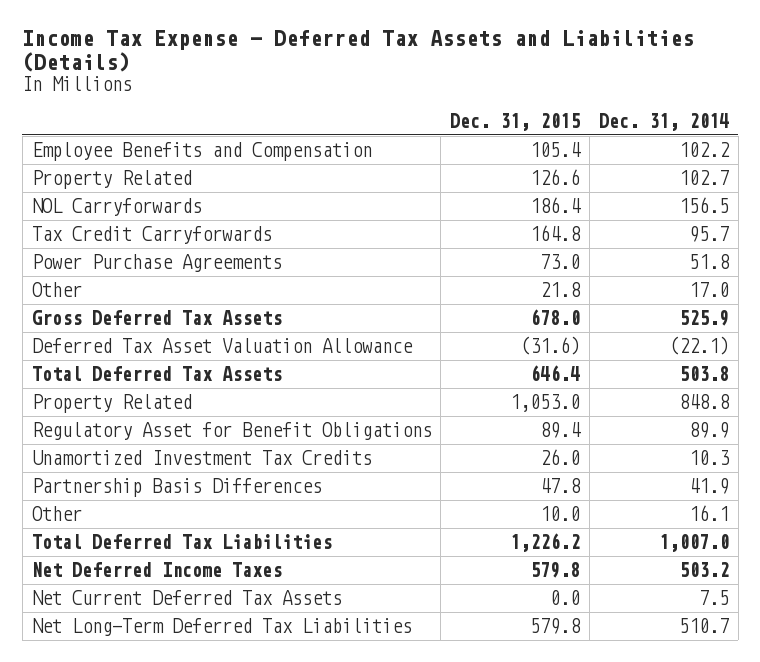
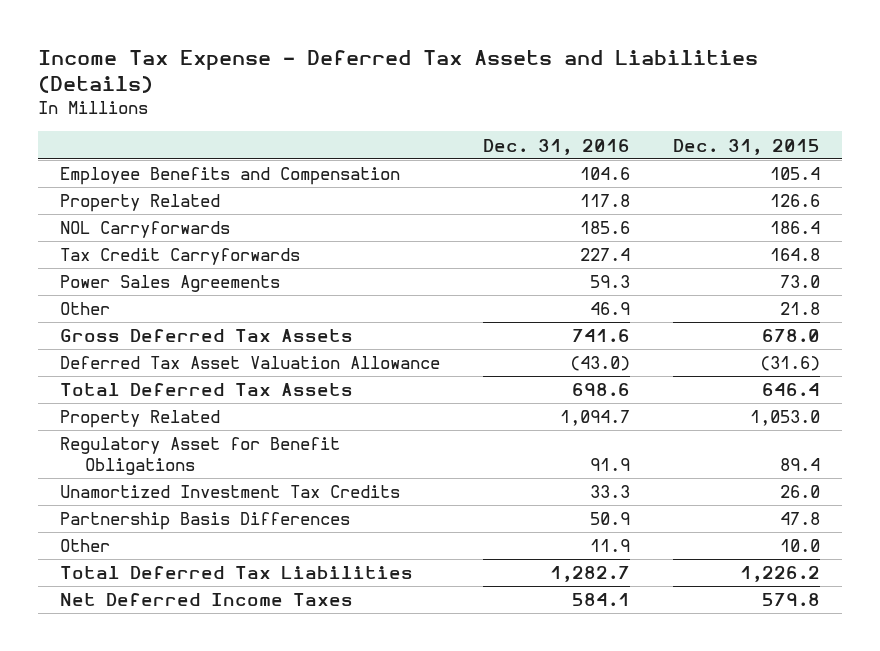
- | Dec. 31, 2015 | Dec. 31, 2014
+ | Dec. 31, 2016 | Dec. 31, 2015
- Power Purchase Agreements | 73.0 | 51.8
+ Power Sales Agreements | 59.3 | 73.0
- Net Current Deferred Tax Assets | 0.0 | 7.5
- Net Long-Term Deferred Tax Liabilities | 579.8 | 510.7

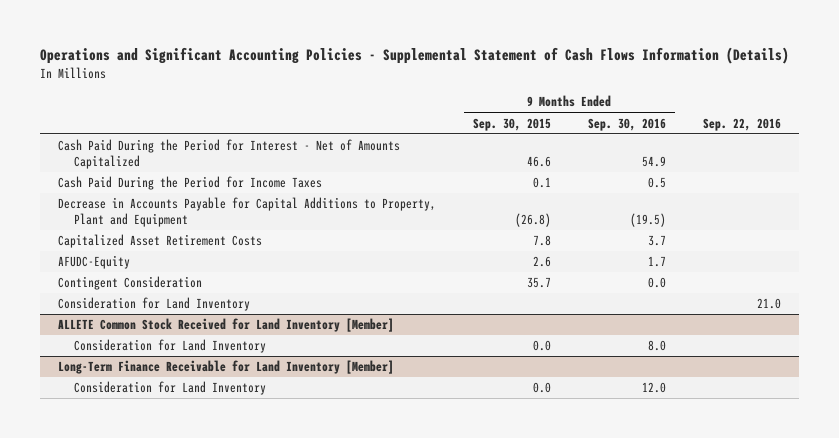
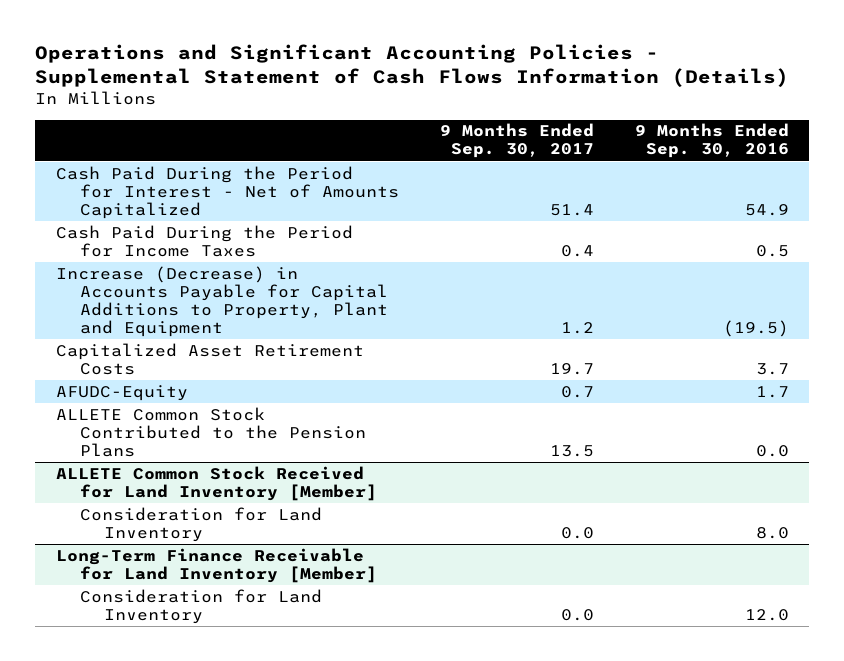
- | 9 Months Ended Sep. 30, 2015 | 9 Months Ended Sep. 30, 2016 | Sep. 22, 2016
+ | 9 Months Ended Sep. 30, 2017 | 9 Months Ended Sep. 30, 2016
- Decrease in Accounts Payable for Capital Additions to Property, Plant and Equipment | (26.8) | (19.5) |
+ Increase (Decrease) in Accounts Payable for Capital Additions to Property, Plant and Equipment | 1.2 | (19.5)
- Contingent Consideration | 35.7 | 0.0 |
- Consideration for Land Inventory | | | 21.0
+ ALLETE Common Stock Contributed to the Pension Plans | 13.5 | 0.0

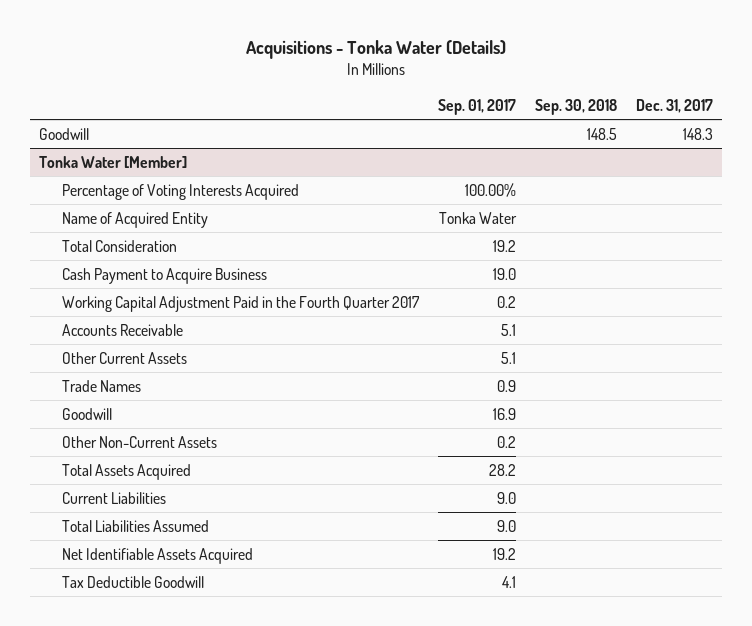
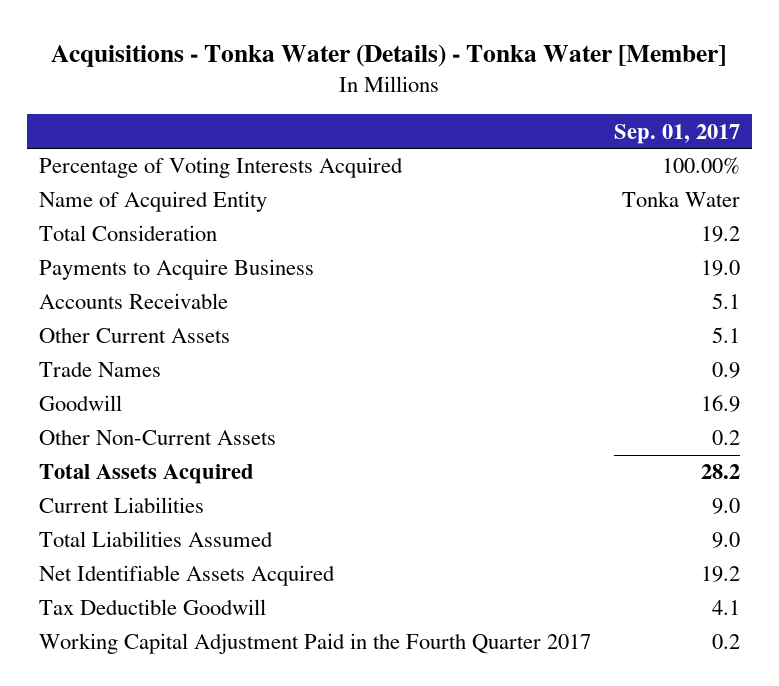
- Acquisitions - Tonka Water (Details)
+ Acquisitions - Tonka Water (Details) - Tonka Water [Member]
- | Sep. 01, 2017 | Sep. 30, 2018 | Dec. 31, 2017
+ | Sep. 01, 2017
- Goodwill | | 148.5 | 148.3
- Tonka Water [Member]
- Cash Payment to Acquire Business | 19.0 | |
- Working Capital Adjustment Paid in the Fourth Quarter 2017 | 0.2 | |
+ Payments to Acquire Business | 19.0
+ Working Capital Adjustment Paid in the Fourth Quarter 2017 | 0.2

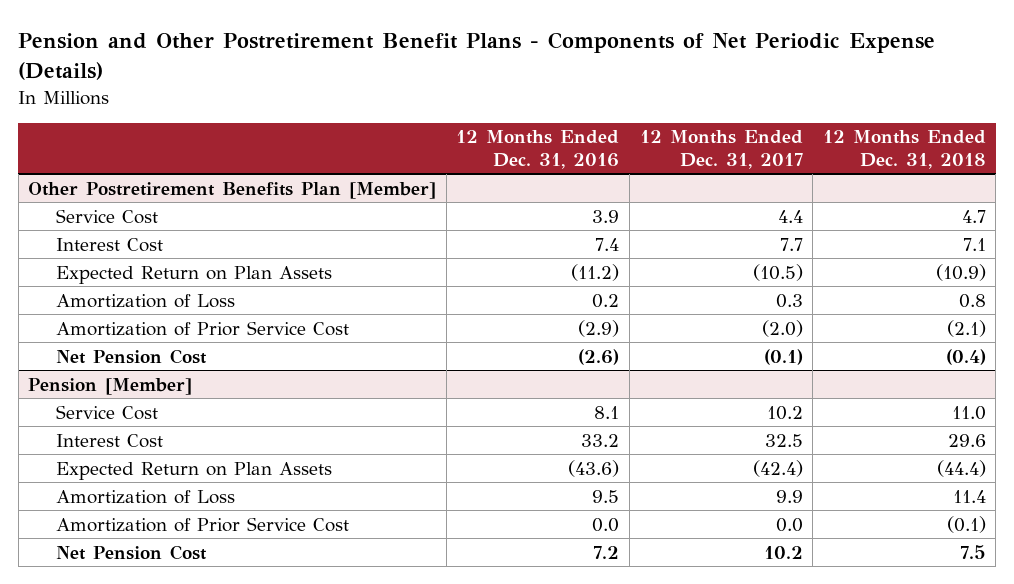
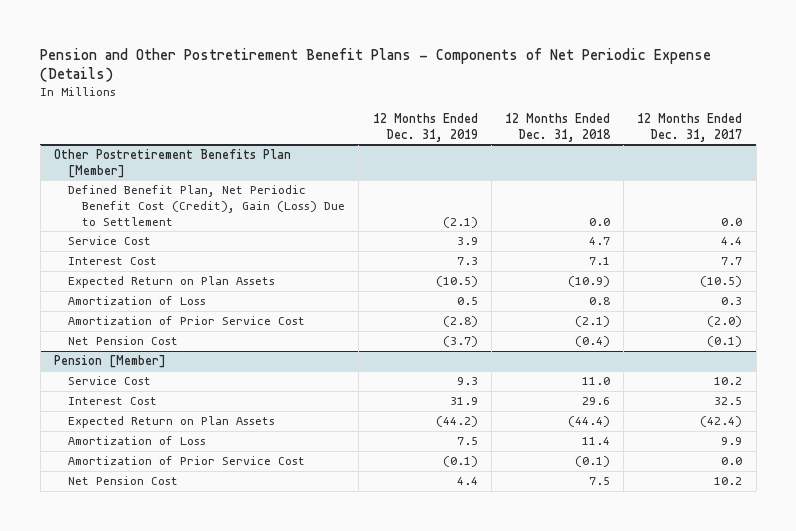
- | 12 Months Ended Dec. 31, 2016 | 12 Months Ended Dec. 31, 2017 | 12 Months Ended Dec. 31, 2018
+ | 12 Months Ended Dec. 31, 2019 | 12 Months Ended Dec. 31, 2018 | 12 Months Ended Dec. 31, 2017
@ Other Postretirement Benefits Plan [Member]
+ Defined Benefit Plan, Net Periodic Benefit Cost (Credit), Gain (Loss) Due to Settlement | (2.1) | 0.0 | 0.0

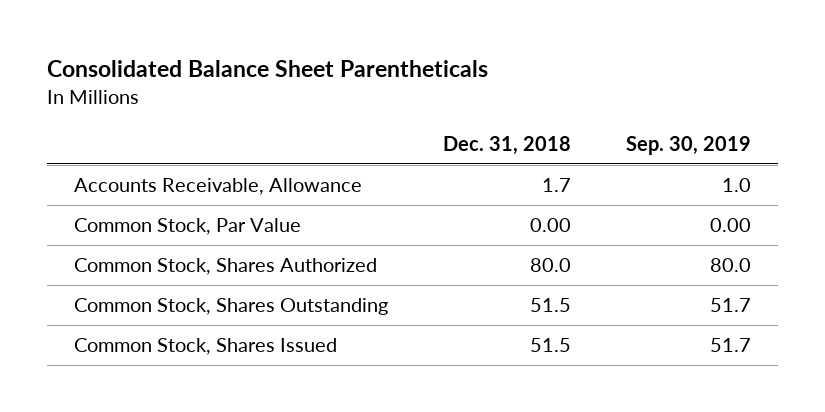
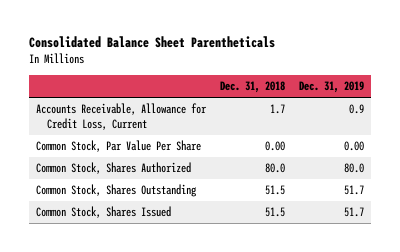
- | Dec. 31, 2018 | Sep. 30, 2019
+ | Dec. 31, 2018 | Dec. 31, 2019
- Accounts Receivable, Allowance | 1.7 | 1.0
- Common Stock, Par Value | 0.00 | 0.00
+ Accounts Receivable, Allowance for Credit Loss, Current | 1.7 | 0.9
+ Common Stock, Par Value Per Share | 0.00 | 0.00

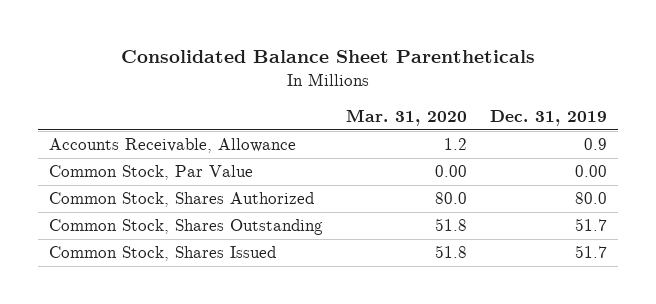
- | Dec. 31, 2018 | Dec. 31, 2019
+ | Mar. 31, 2020 | Dec. 31, 2019
- Accounts Receivable, Allowance for Credit Loss, Current | 1.7 | 0.9
- Common Stock, Par Value Per Share | 0.00 | 0.00
+ Accounts Receivable, Allowance | 1.2 | 0.9
+ Common Stock, Par Value | 0.00 | 0.00

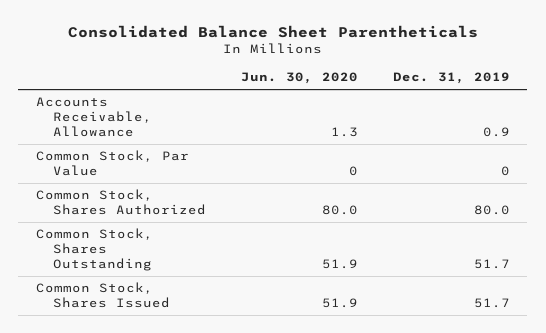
- | Mar. 31, 2020 | Dec. 31, 2019
+ | Jun. 30, 2020 | Dec. 31, 2019
- Common Stock, Par Value | 0.00 | 0.00
+ Common Stock, Par Value | 0 | 0

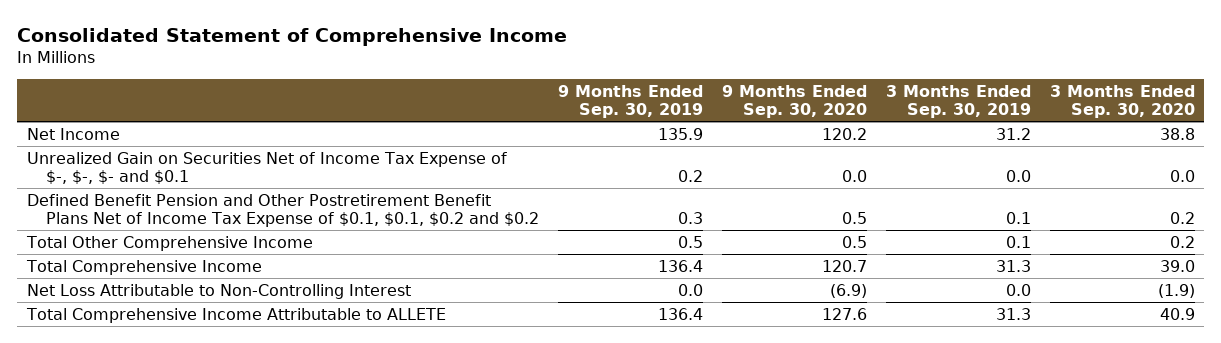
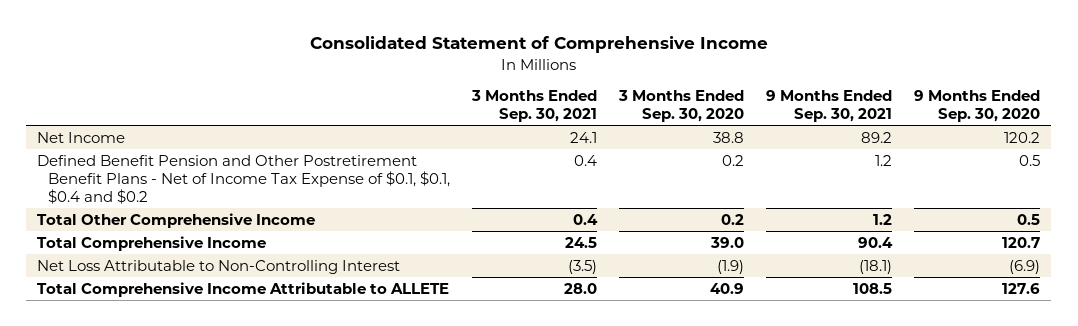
- | 9 Months Ended Sep. 30, 2019 | 9 Months Ended Sep. 30, 2020 | 3 Months Ended Sep. 30, 2019 | 3 Months Ended Sep. 30, 2020
+ | 3 Months Ended Sep. 30, 2021 | 3 Months Ended Sep. 30, 2020 | 9 Months Ended Sep. 30, 2021 | 9 Months Ended Sep. 30, 2020
- Unrealized Gain on Securities Net of Income Tax Expense of $-, $-, $- and $0.1 | 0.2 | 0.0 | 0.0 | 0.0
- Defined Benefit Pension and Other Postretirement Benefit Plans Net of Income Tax Expense of $0.1, $0.1, $0.2 and $0.2 | 0.3 | 0.5 | 0.1 | 0.2
+ Defined Benefit Pension and Other Postretirement Benefit Plans - Net of Income Tax Expense of $0.1, $0.1, $0.4 and $0.2 | 0.4 | 0.2 | 1.2 | 0.5

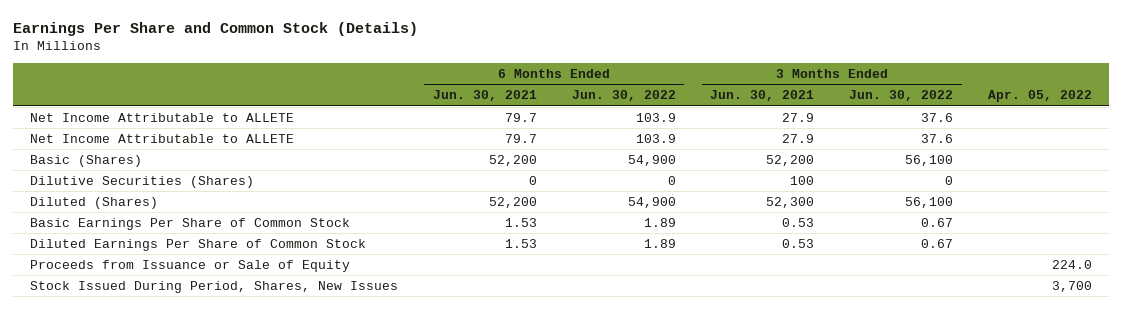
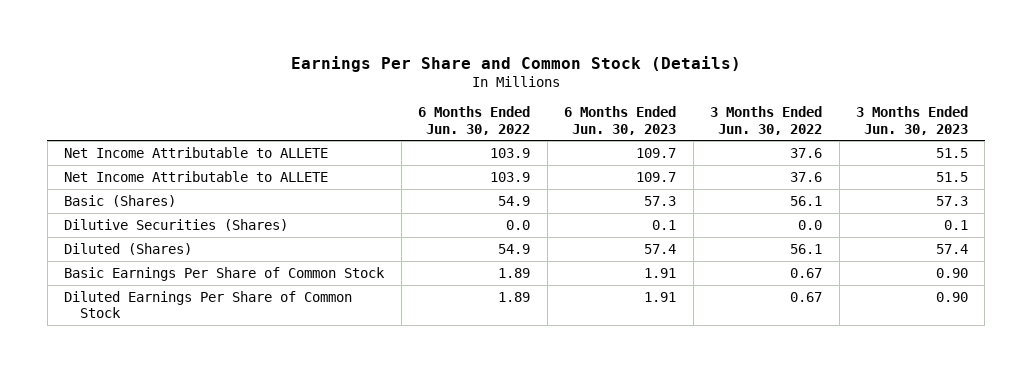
- | 6 Months Ended Jun. 30, 2021 | 6 Months Ended Jun. 30, 2022 | 3 Months Ended Jun. 30, 2021 | 3 Months Ended Jun. 30, 2022 | Apr. 05, 2022
+ | 6 Months Ended Jun. 30, 2022 | 6 Months Ended Jun. 30, 2023 | 3 Months Ended Jun. 30, 2022 | 3 Months Ended Jun. 30, 2023
- Basic (Shares) | 52,200 | 54,900 | 52,200 | 56,100 |
- Dilutive Securities (Shares) | 0 | 0 | 100 | 0 |
- Diluted (Shares) | 52,200 | 54,900 | 52,300 | 56,100 |
+ Basic (Shares) | 54.9 | 57.3 | 56.1 | 57.3
+ Dilutive Securities (Shares) | 0.0 | 0.1 | 0.0 | 0.1
+ Diluted (Shares) | 54.9 | 57.4 | 56.1 | 57.4
- Proceeds from Issuance or Sale of Equity | | | | | 224.0
- Stock Issued During Period, Shares, New Issues | | | | | 3,700

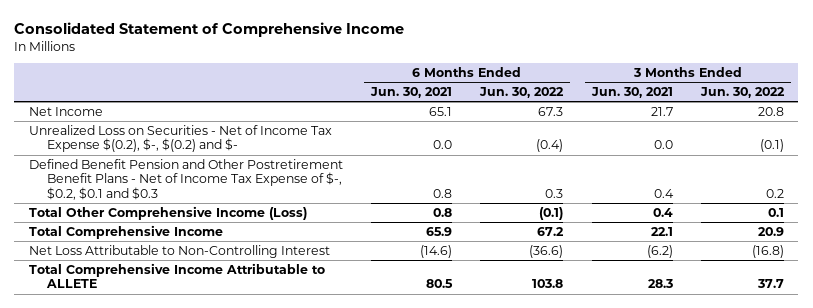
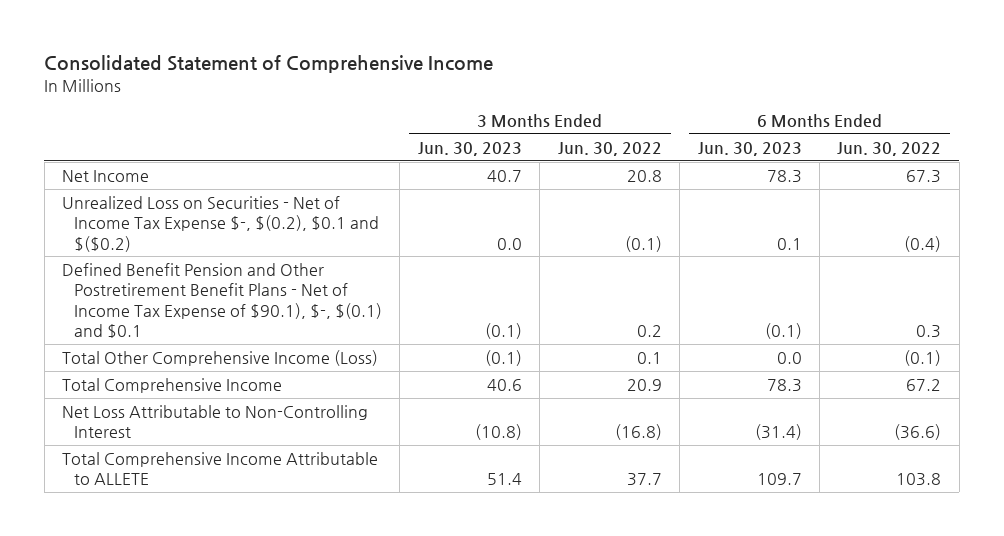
- | 6 Months Ended Jun. 30, 2021 | 6 Months Ended Jun. 30, 2022 | 3 Months Ended Jun. 30, 2021 | 3 Months Ended Jun. 30, 2022
+ | 3 Months Ended Jun. 30, 2023 | 3 Months Ended Jun. 30, 2022 | 6 Months Ended Jun. 30, 2023 | 6 Months Ended Jun. 30, 2022
- Unrealized Loss on Securities - Net of Income Tax Expense $(0.2), $-, $(0.2) and $- | 0.0 | (0.4) | 0.0 | (0.1)
- Defined Benefit Pension and Other Postretirement Benefit Plans - Net of Income Tax Expense of $-, $0.2, $0.1 and $0.3 | 0.8 | 0.3 | 0.4 | 0.2
+ Unrealized Loss on Securities - Net of Income Tax Expense $-, $(0.2), $0.1 and $($0.2) | 0.0 | (0.1) | 0.1 | (0.4)
+ Defined Benefit Pension and Other Postretirement Benefit Plans - Net of Income Tax Expense of $90.1), $-, $(0.1) and $0.1 | (0.1) | 0.2 | (0.1) | 0.3

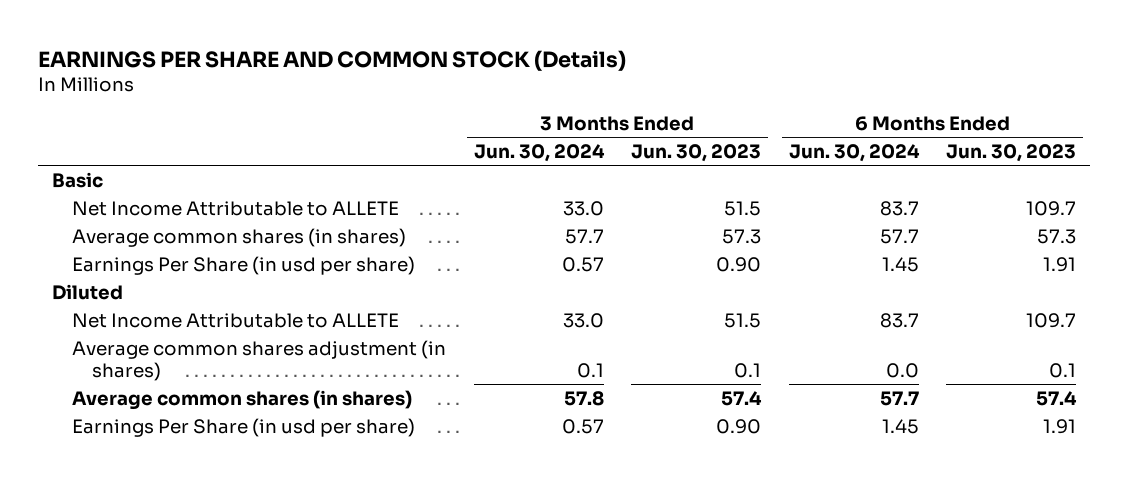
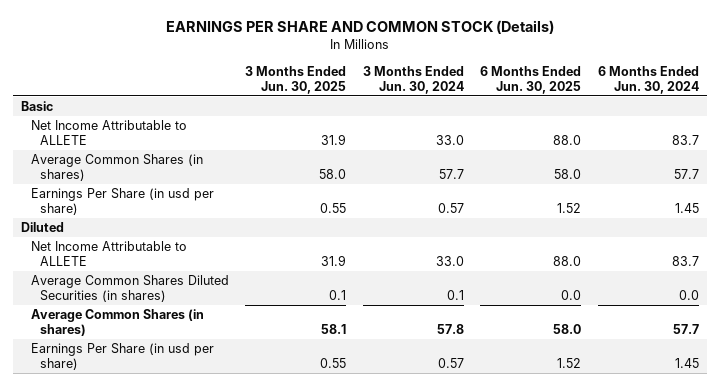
- | 3 Months Ended Jun. 30, 2024 | 3 Months Ended Jun. 30, 2023 | 6 Months Ended Jun. 30, 2024 | 6 Months Ended Jun. 30, 2023
+ | 3 Months Ended Jun. 30, 2025 | 3 Months Ended Jun. 30, 2024 | 6 Months Ended Jun. 30, 2025 | 6 Months Ended Jun. 30, 2024
- Average common shares (in shares) | 57.7 | 57.3 | 57.7 | 57.3
+ Average Common Shares (in shares) | 58.0 | 57.7 | 58.0 | 57.7
- Average common shares adjustment (in shares) | 0.1 | 0.1 | 0.0 | 0.1
- Average common shares (in shares) | 57.8 | 57.4 | 57.7 | 57.4
+ Average Common Shares Diluted Securities (in shares) | 0.1 | 0.1 | 0.0 | 0.0
+ Average Common Shares (in shares) | 58.1 | 57.8 | 58.0 | 57.7

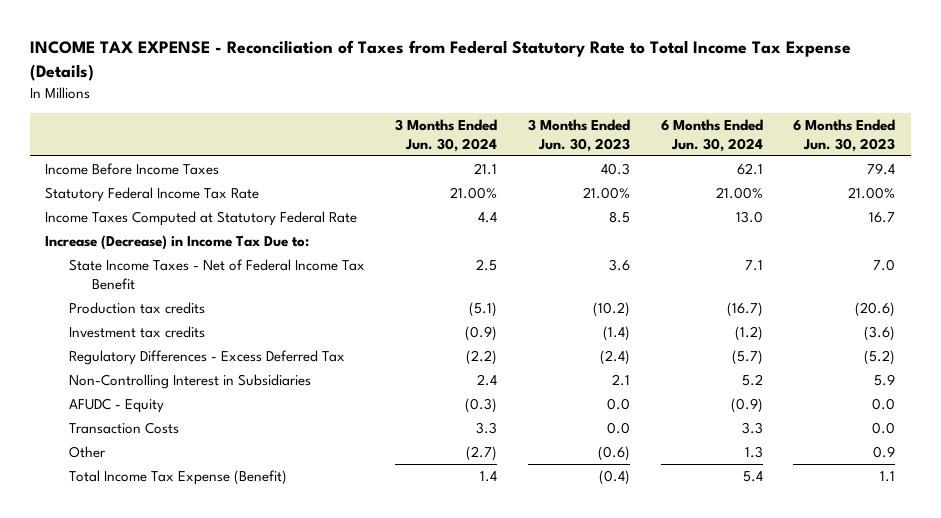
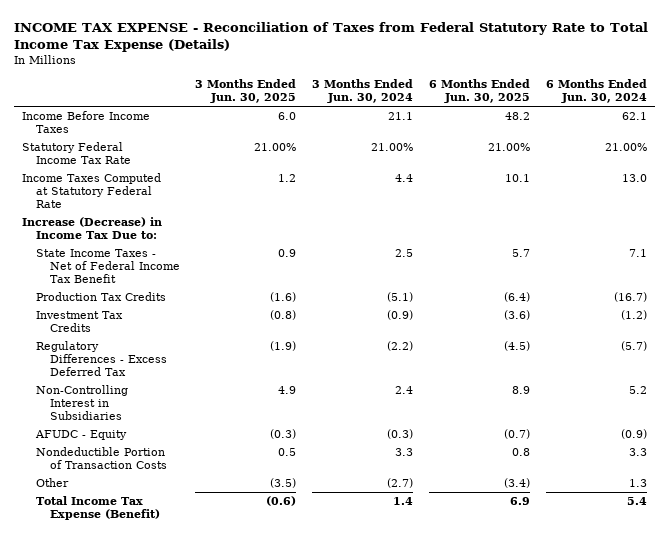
- | 3 Months Ended Jun. 30, 2024 | 3 Months Ended Jun. 30, 2023 | 6 Months Ended Jun. 30, 2024 | 6 Months Ended Jun. 30, 2023
+ | 3 Months Ended Jun. 30, 2025 | 3 Months Ended Jun. 30, 2024 | 6 Months Ended Jun. 30, 2025 | 6 Months Ended Jun. 30, 2024
- Production tax credits | (5.1) | (10.2) | (16.7) | (20.6)
- Investment tax credits | (0.9) | (1.4) | (1.2) | (3.6)
+ Production Tax Credits | (1.6) | (5.1) | (6.4) | (16.7)
+ Investment Tax Credits | (0.8) | (0.9) | (3.6) | (1.2)
- Transaction Costs | 3.3 | 0.0 | 3.3 | 0.0
+ Nondeductible Portion of Transaction Costs | 0.5 | 3.3 | 0.8 | 3.3

